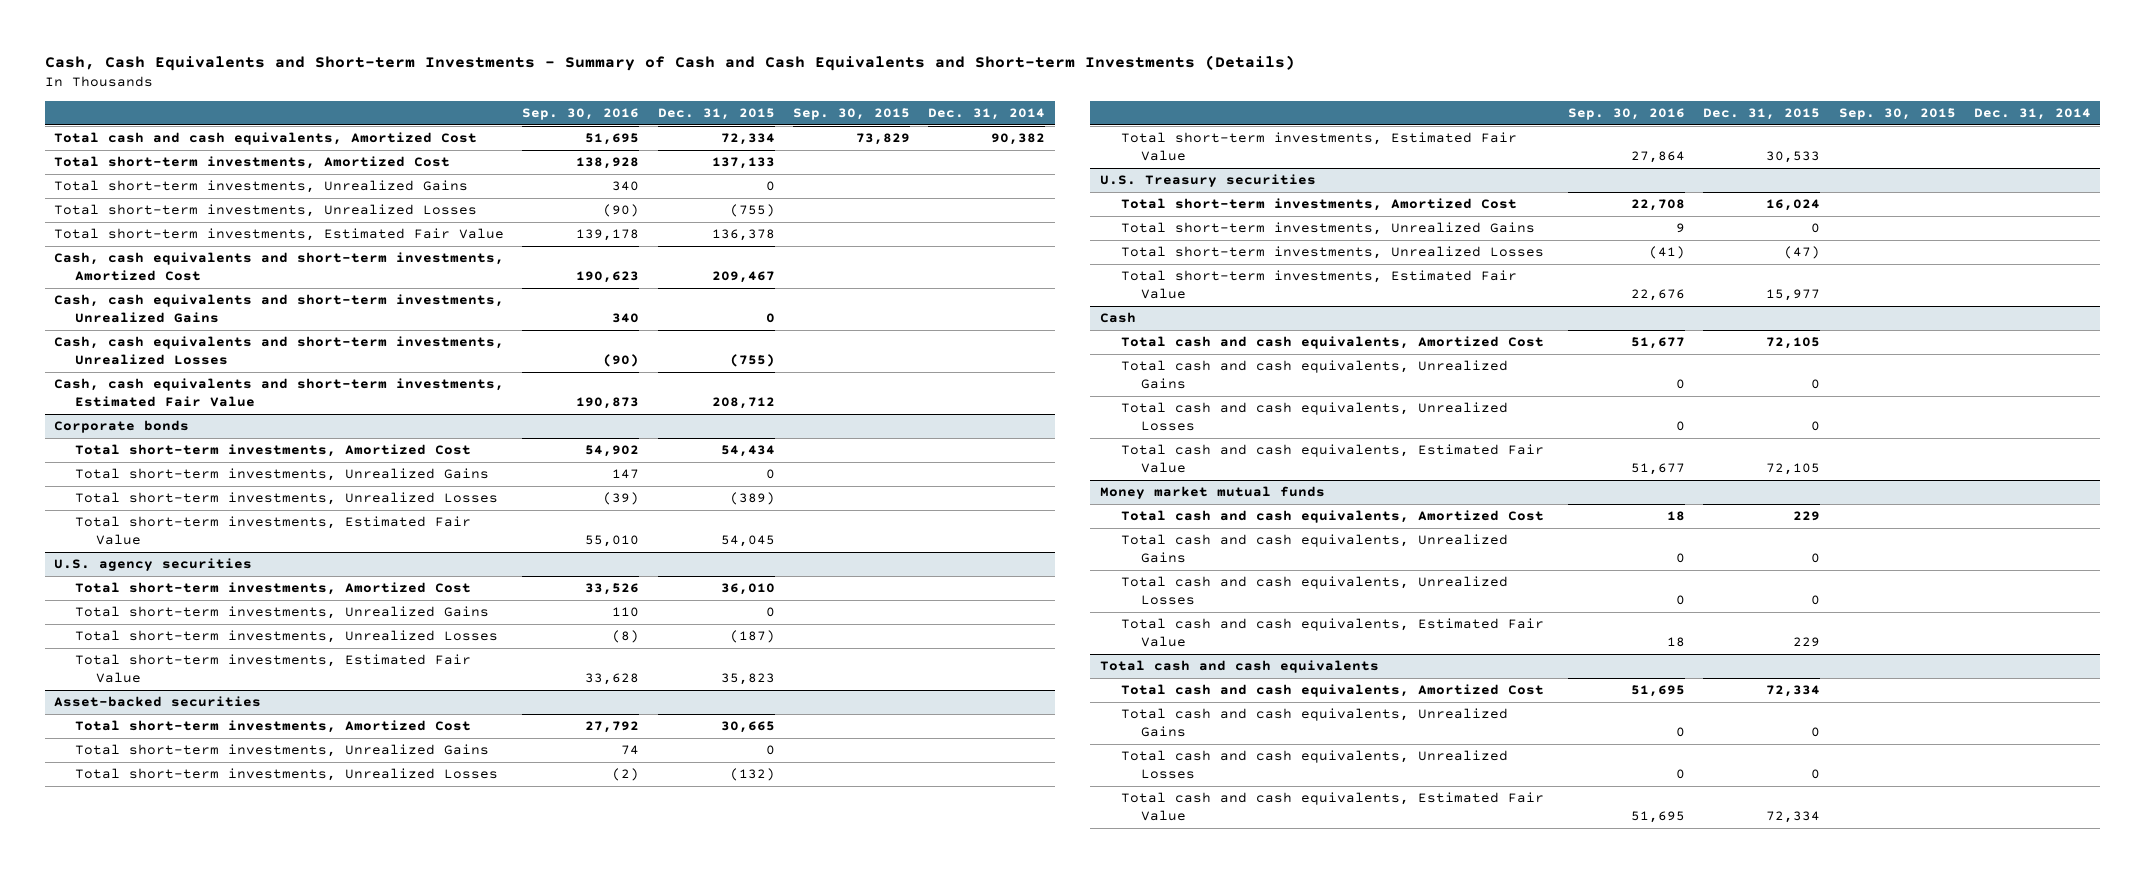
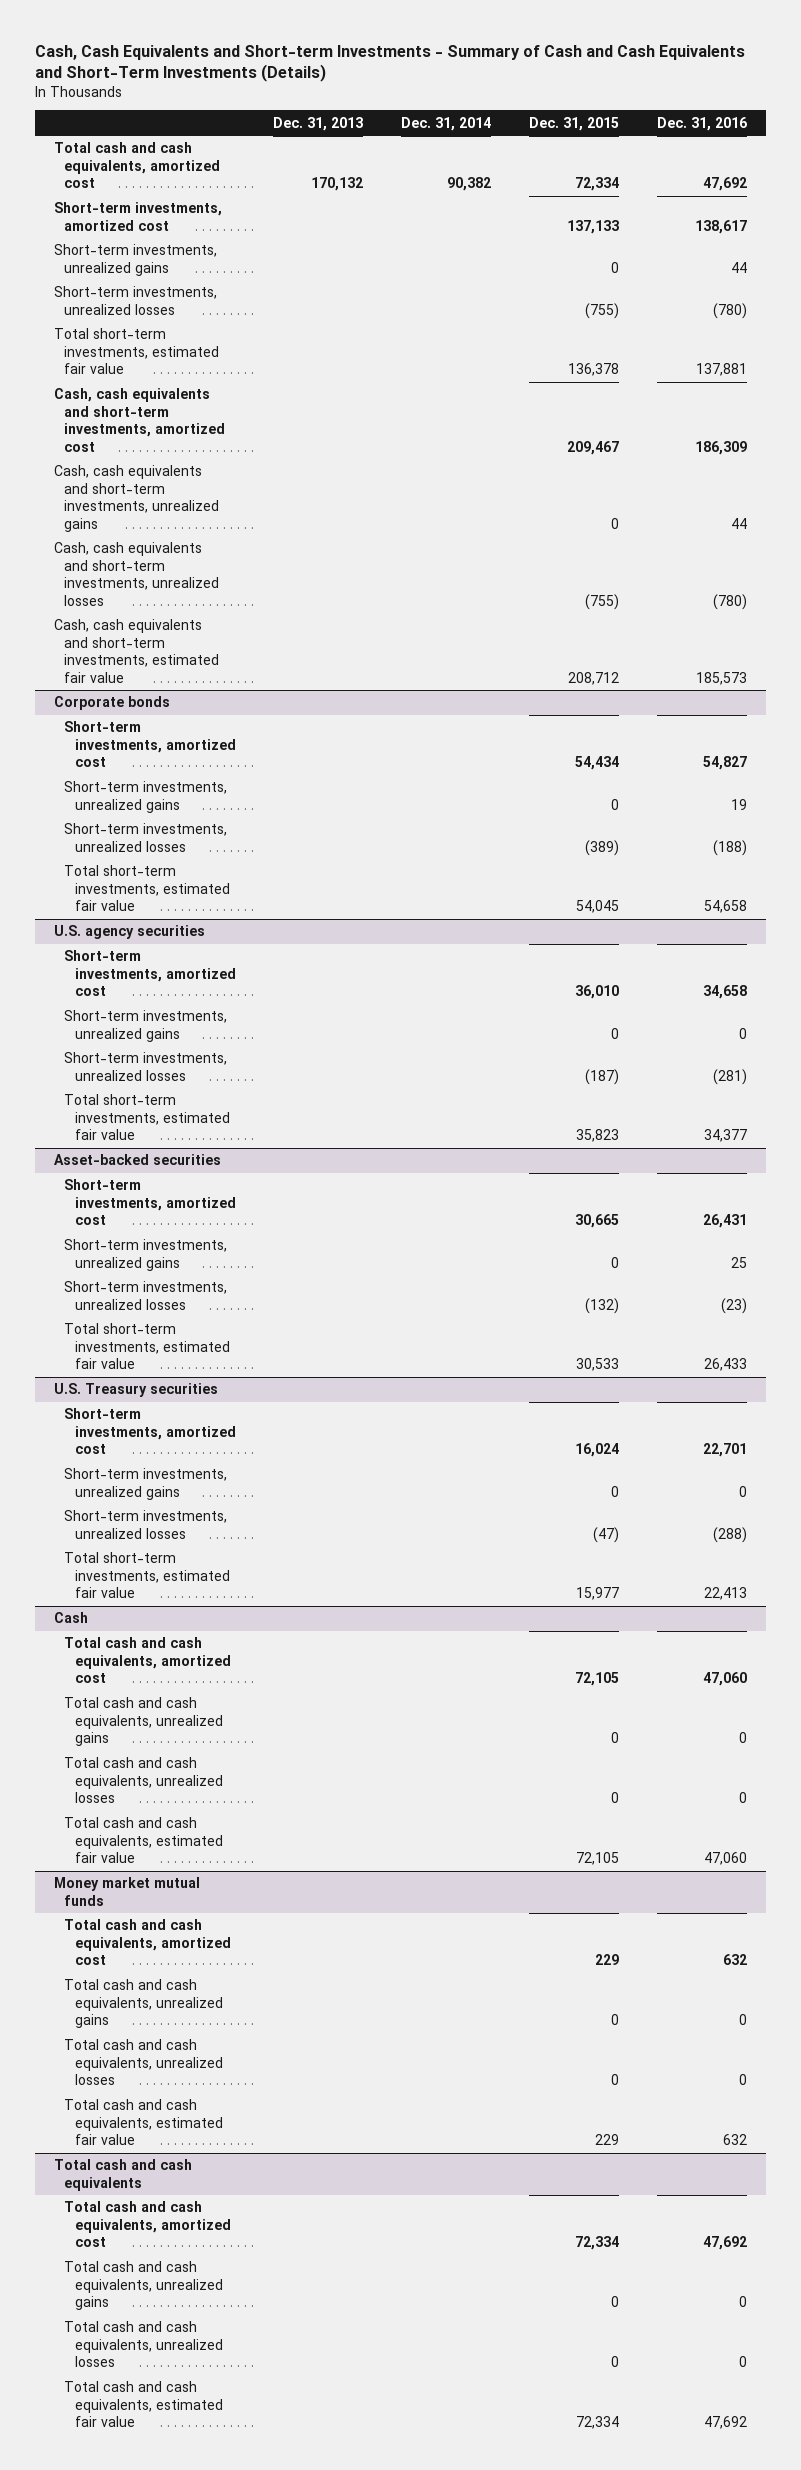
- Cash, Cash Equivalents and Short-term Investments - Summary of Cash and Cash Equivalents and Short-term Investments (Details)
+ Cash, Cash Equivalents and Short-term Investments - Summary of Cash and Cash Equivalents and Short-Term Investments (Details)
- | Sep. 30, 2016 | Dec. 31, 2015 | Sep. 30, 2015 | Dec. 31, 2014
+ | Dec. 31, 2013 | Dec. 31, 2014 | Dec. 31, 2015 | Dec. 31, 2016
- Total cash and cash equivalents, Amortized Cost | 51,695 | 72,334 | 73,829 | 90,382
- Total short-term investments, Amortized Cost | 138,928 | 137,133 | |
- Total short-term investments, Unrealized Gains | 340 | 0 | |
- Total short-term investments, Unrealized Losses | (90) | (755) | |
- Total short-term investments, Estimated Fair Value | 139,178 | 136,378 | |
- Cash, cash equivalents and short-term investments, Amortized Cost | 190,623 | 209,467 | |
- Cash, cash equivalents and short-term investments, Unrealized Gains | 340 | 0 | |
- Cash, cash equivalents and short-term investments, Unrealized Losses | (90) | (755) | |
- Cash, cash equivalents and short-term investments, Estimated Fair Value | 190,873 | 208,712 | |
+ Total cash and cash equivalents, amortized cost | 170,132 | 90,382 | 72,334 | 47,692
+ Short-term investments, amortized cost | | | 137,133 | 138,617
+ Short-term investments, unrealized gains | | | 0 | 44
+ Short-term investments, unrealized losses | | | (755) | (780)
+ Total short-term investments, estimated fair value | | | 136,378 | 137,881
+ Cash, cash equivalents and short-term investments, amortized cost | | | 209,467 | 186,309
+ Cash, cash equivalents and short-term investments, unrealized gains | | | 0 | 44
+ Cash, cash equivalents and short-term investments, unrealized losses | | | (755) | (780)
+ Cash, cash equivalents and short-term investments, estimated fair value | | | 208,712 | 185,573
@ Corporate bonds
- Total short-term investments, Amortized Cost | 54,902 | 54,434 | |
- Total short-term investments, Unrealized Gains | 147 | 0 | |
- Total short-term investments, Unrealized Losses | (39) | (389) | |
- Total short-term investments, Estimated Fair Value | 55,010 | 54,045 | |
+ Short-term investments, amortized cost | | | 54,434 | 54,827
+ Short-term investments, unrealized gains | | | 0 | 19
+ Short-term investments, unrealized losses | | | (389) | (188)
+ Total short-term investments, estimated fair value | | | 54,045 | 54,658
@ U.S. agency securities
- Total short-term investments, Amortized Cost | 33,526 | 36,010 | |
- Total short-term investments, Unrealized Gains | 110 | 0 | |
- Total short-term investments, Unrealized Losses | (8) | (187) | |
- Total short-term investments, Estimated Fair Value | 33,628 | 35,823 | |
+ Short-term investments, amortized cost | | | 36,010 | 34,658
+ Short-term investments, unrealized gains | | | 0 | 0
+ Short-term investments, unrealized losses | | | (187) | (281)
+ Total short-term investments, estimated fair value | | | 35,823 | 34,377
@ Asset-backed securities
- Total short-term investments, Amortized Cost | 27,792 | 30,665 | |
- Total short-term investments, Unrealized Gains | 74 | 0 | |
- Total short-term investments, Unrealized Losses | (2) | (132) | |
- Total short-term investments, Estimated Fair Value | 27,864 | 30,533 | |
+ Short-term investments, amortized cost | | | 30,665 | 26,431
+ Short-term investments, unrealized gains | | | 0 | 25
+ Short-term investments, unrealized losses | | | (132) | (23)
+ Total short-term investments, estimated fair value | | | 30,533 | 26,433
@ U.S. Treasury securities
- Total short-term investments, Amortized Cost | 22,708 | 16,024 | |
- Total short-term investments, Unrealized Gains | 9 | 0 | |
- Total short-term investments, Unrealized Losses | (41) | (47) | |
- Total short-term investments, Estimated Fair Value | 22,676 | 15,977 | |
+ Short-term investments, amortized cost | | | 16,024 | 22,701
+ Short-term investments, unrealized gains | | | 0 | 0
+ Short-term investments, unrealized losses | | | (47) | (288)
+ Total short-term investments, estimated fair value | | | 15,977 | 22,413
@ Cash
- Total cash and cash equivalents, Amortized Cost | 51,677 | 72,105 | |
- Total cash and cash equivalents, Unrealized Gains | 0 | 0 | |
- Total cash and cash equivalents, Unrealized Losses | 0 | 0 | |
- Total cash and cash equivalents, Estimated Fair Value | 51,677 | 72,105 | |
+ Total cash and cash equivalents, amortized cost | | | 72,105 | 47,060
+ Total cash and cash equivalents, unrealized gains | | | 0 | 0
+ Total cash and cash equivalents, unrealized losses | | | 0 | 0
+ Total cash and cash equivalents, estimated fair value | | | 72,105 | 47,060
@ Money market mutual funds
- Total cash and cash equivalents, Amortized Cost | 18 | 229 | |
- Total cash and cash equivalents, Unrealized Gains | 0 | 0 | |
- Total cash and cash equivalents, Unrealized Losses | 0 | 0 | |
- Total cash and cash equivalents, Estimated Fair Value | 18 | 229 | |
+ Total cash and cash equivalents, amortized cost | | | 229 | 632
+ Total cash and cash equivalents, unrealized gains | | | 0 | 0
+ Total cash and cash equivalents, unrealized losses | | | 0 | 0
+ Total cash and cash equivalents, estimated fair value | | | 229 | 632
@ Total cash and cash equivalents
- Total cash and cash equivalents, Amortized Cost | 51,695 | 72,334 | |
- Total cash and cash equivalents, Unrealized Gains | 0 | 0 | |
- Total cash and cash equivalents, Unrealized Losses | 0 | 0 | |
- Total cash and cash equivalents, Estimated Fair Value | 51,695 | 72,334 | |
+ Total cash and cash equivalents, amortized cost | | | 72,334 | 47,692
+ Total cash and cash equivalents, unrealized gains | | | 0 | 0
+ Total cash and cash equivalents, unrealized losses | | | 0 | 0
+ Total cash and cash equivalents, estimated fair value | | | 72,334 | 47,692

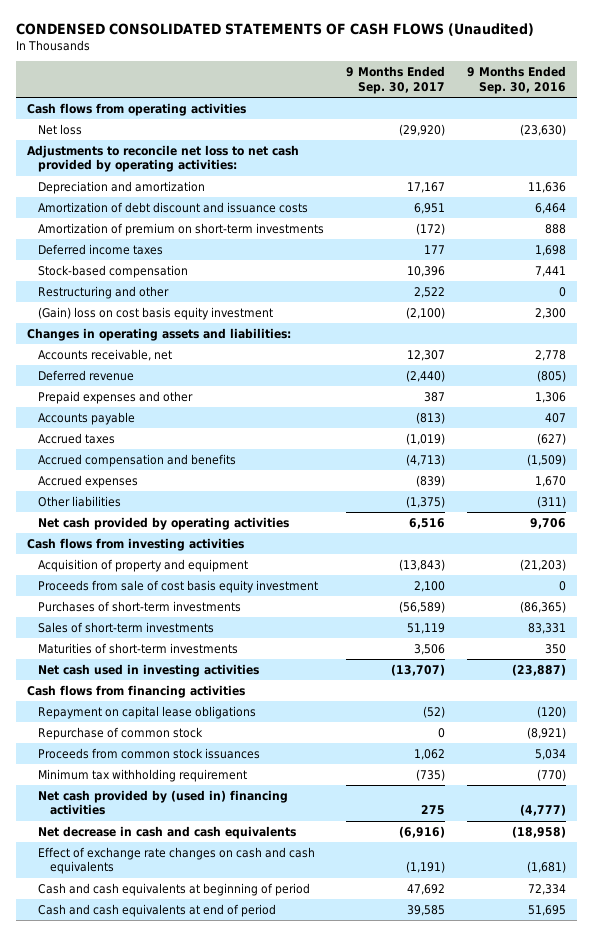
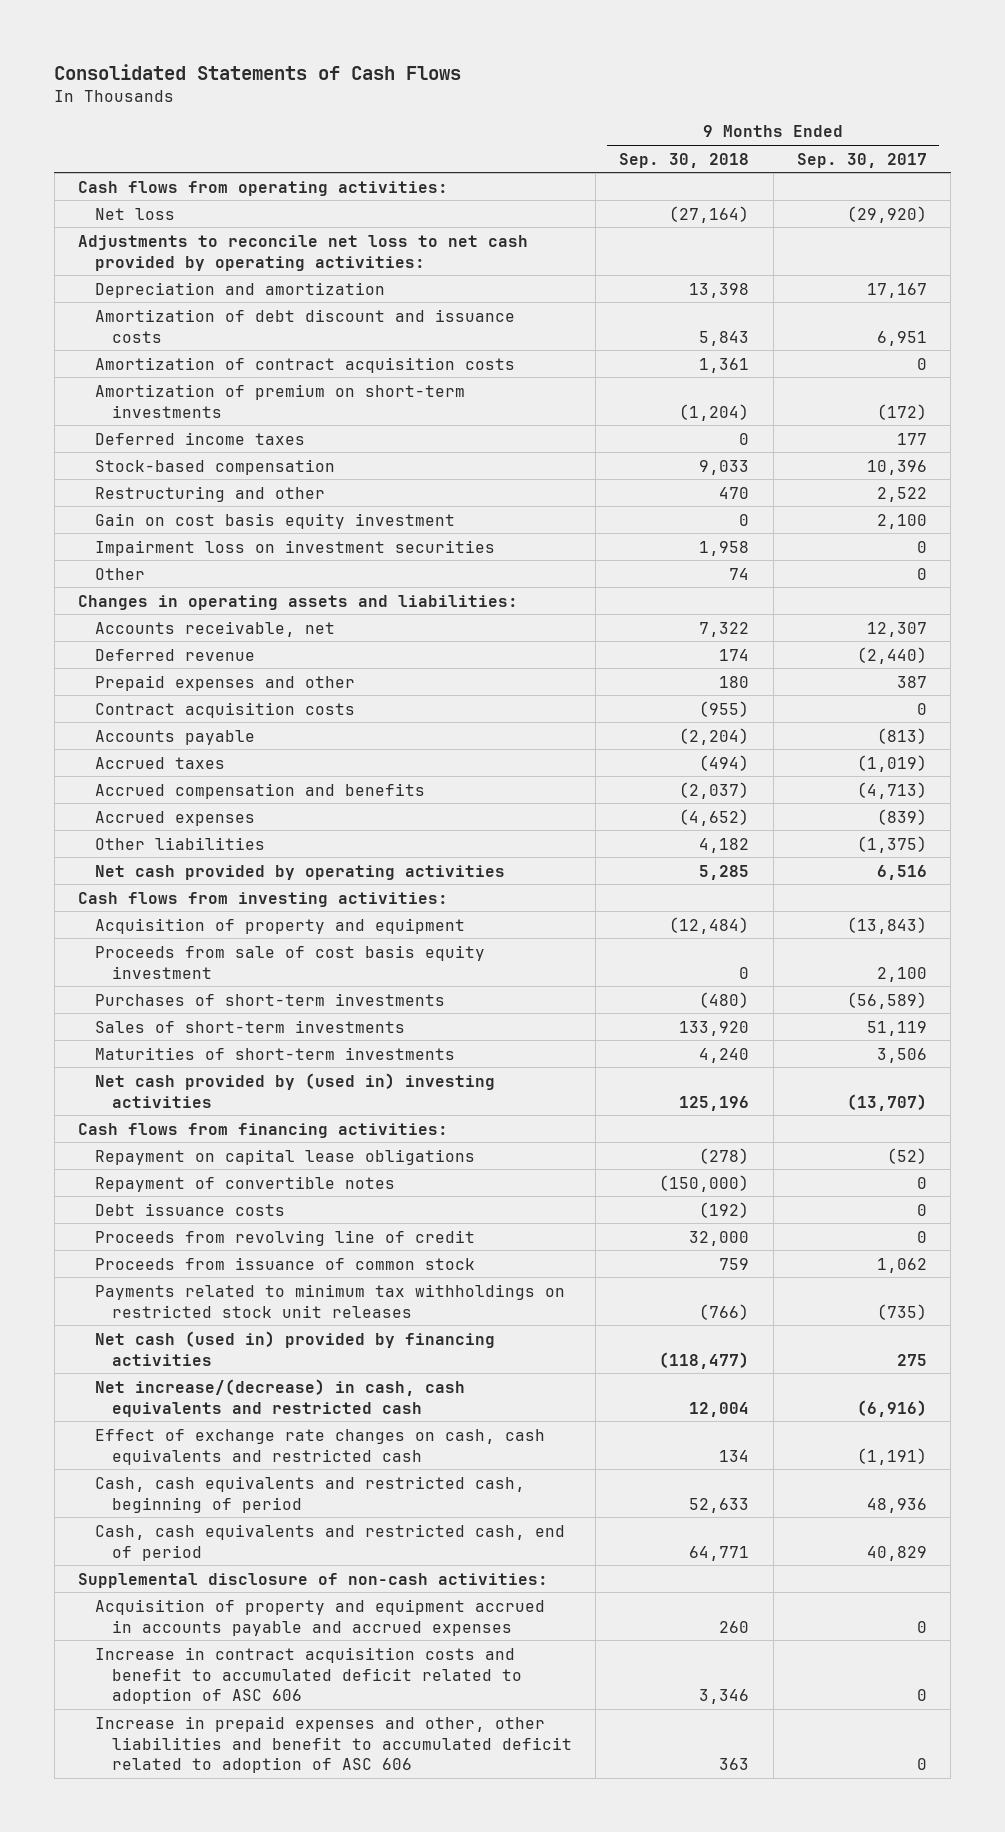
- CONDENSED CONSOLIDATED STATEMENTS OF CASH FLOWS (Unaudited)
+ Consolidated Statements of Cash Flows
- | 9 Months Ended Sep. 30, 2017 | 9 Months Ended Sep. 30, 2016
+ | 9 Months Ended Sep. 30, 2018 | 9 Months Ended Sep. 30, 2017
- Cash flows from operating activities
+ Cash flows from operating activities:
+ Amortization of contract acquisition costs | 1,361 | 0
- (Gain) loss on cost basis equity investment | (2,100) | 2,300
+ Gain on cost basis equity investment | 0 | 2,100
+ Impairment loss on investment securities | 1,958 | 0
+ Other | 74 | 0
+ Contract acquisition costs | (955) | 0
- Cash flows from investing activities
+ Cash flows from investing activities:
- Net cash used in investing activities | (13,707) | (23,887)
- Cash flows from financing activities
+ Net cash provided by (used in) investing activities | 125,196 | (13,707)
+ Cash flows from financing activities:
- Repurchase of common stock | 0 | (8,921)
- Proceeds from common stock issuances | 1,062 | 5,034
- Minimum tax withholding requirement | (735) | (770)
- Net cash provided by (used in) financing activities | 275 | (4,777)
- Net decrease in cash and cash equivalents | (6,916) | (18,958)
- Effect of exchange rate changes on cash and cash equivalents | (1,191) | (1,681)
- Cash and cash equivalents at beginning of period | 47,692 | 72,334
- Cash and cash equivalents at end of period | 39,585 | 51,695
+ Repayment of convertible notes | (150,000) | 0
+ Debt issuance costs | (192) | 0
+ Proceeds from revolving line of credit | 32,000 | 0
+ Proceeds from issuance of common stock | 759 | 1,062
+ Payments related to minimum tax withholdings on restricted stock unit releases | (766) | (735)
+ Net cash (used in) provided by financing activities | (118,477) | 275
+ Net increase/(decrease) in cash, cash equivalents and restricted cash | 12,004 | (6,916)
+ Effect of exchange rate changes on cash, cash equivalents and restricted cash | 134 | (1,191)
+ Cash, cash equivalents and restricted cash, beginning of period | 52,633 | 48,936
+ Cash, cash equivalents and restricted cash, end of period | 64,771 | 40,829
+ Supplemental disclosure of non-cash activities:
+ Acquisition of property and equipment accrued in accounts payable and accrued expenses | 260 | 0
+ Increase in contract acquisition costs and benefit to accumulated deficit related to adoption of ASC 606 | 3,346 | 0
+ Increase in prepaid expenses and other, other liabilities and benefit to accumulated deficit related to adoption of ASC 606 | 363 | 0

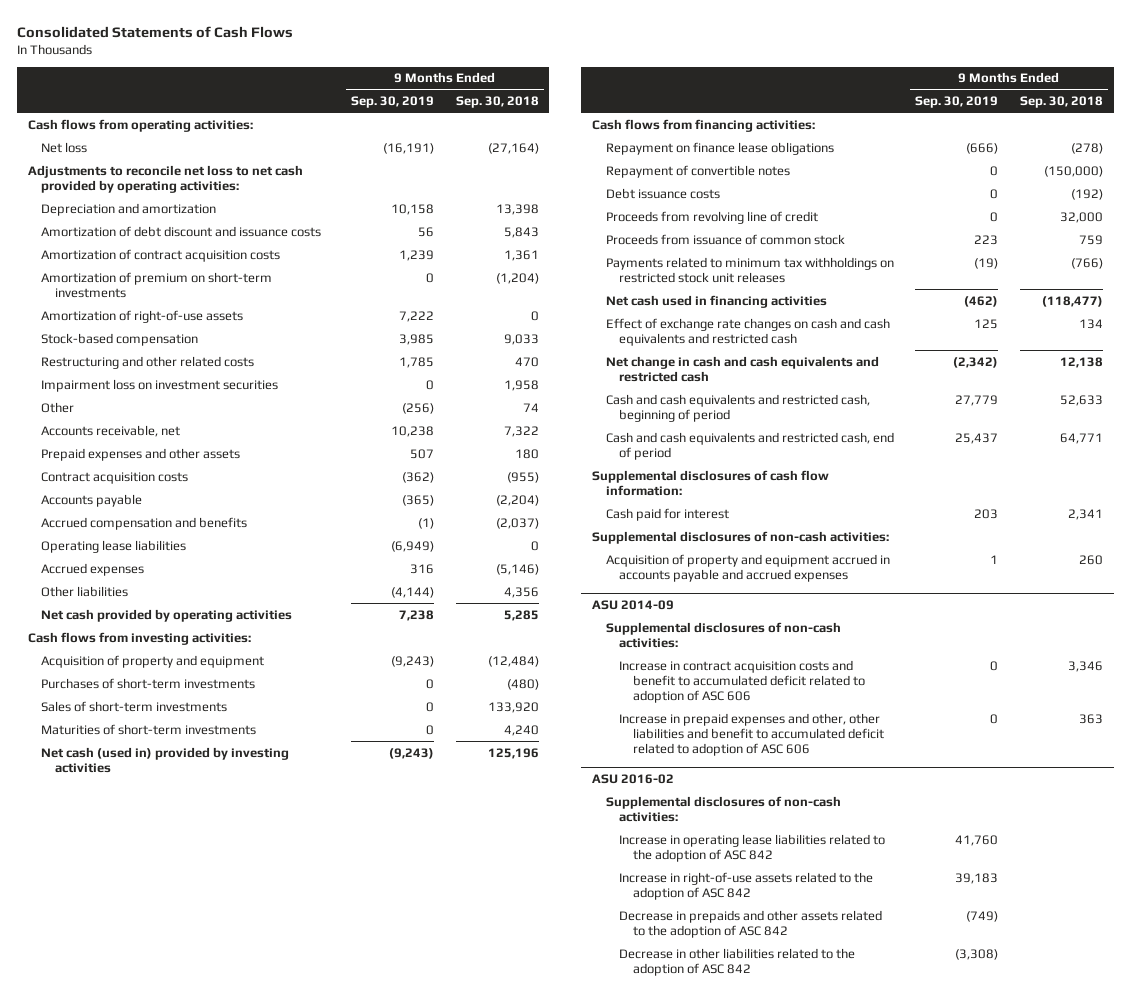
- | 9 Months Ended Sep. 30, 2018 | 9 Months Ended Sep. 30, 2017
+ | 9 Months Ended Sep. 30, 2019 | 9 Months Ended Sep. 30, 2018
- Deferred income taxes | 0 | 177
+ Amortization of right-of-use assets | 7,222 | 0
- Restructuring and other | 470 | 2,522
- Gain on cost basis equity investment | 0 | 2,100
+ Restructuring and other related costs | 1,785 | 470
- Changes in operating assets and liabilities:
- Deferred revenue | 174 | (2,440)
- Prepaid expenses and other | 180 | 387
+ Prepaid expenses and other assets | 507 | 180
- Accrued taxes | (494) | (1,019)
- Accrued expenses | (4,652) | (839)
- Other liabilities | 4,182 | (1,375)
+ Operating lease liabilities | (6,949) | 0
+ Accrued expenses | 316 | (5,146)
+ Other liabilities | (4,144) | 4,356
- Proceeds from sale of cost basis equity investment | 0 | 2,100
- Net cash provided by (used in) investing activities | 125,196 | (13,707)
+ Net cash (used in) provided by investing activities | (9,243) | 125,196
- Repayment on capital lease obligations | (278) | (52)
+ Repayment on finance lease obligations | (666) | (278)
- Net cash (used in) provided by financing activities | (118,477) | 275
- Net increase/(decrease) in cash, cash equivalents and restricted cash | 12,004 | (6,916)
- Effect of exchange rate changes on cash, cash equivalents and restricted cash | 134 | (1,191)
- Cash, cash equivalents and restricted cash, beginning of period | 52,633 | 48,936
- Cash, cash equivalents and restricted cash, end of period | 64,771 | 40,829
- Supplemental disclosure of non-cash activities:
+ Net cash used in financing activities | (462) | (118,477)
+ Effect of exchange rate changes on cash and cash equivalents and restricted cash | 125 | 134
+ Net change in cash and cash equivalents and restricted cash | (2,342) | 12,138
+ Cash and cash equivalents and restricted cash, beginning of period | 27,779 | 52,633
+ Cash and cash equivalents and restricted cash, end of period | 25,437 | 64,771
+ Supplemental disclosures of cash flow information:
+ Cash paid for interest | 203 | 2,341
+ Supplemental disclosures of non-cash activities:
+ ASU 2014-09
+ Supplemental disclosures of non-cash activities:
+ ASU 2016-02
+ Supplemental disclosures of non-cash activities:
+ Increase in operating lease liabilities related to the adoption of ASC 842 | 41,760 |
+ Increase in right-of-use assets related to the adoption of ASC 842 | 39,183 |
+ Decrease in prepaids and other assets related to the adoption of ASC 842 | (749) |
+ Decrease in other liabilities related to the adoption of ASC 842 | (3,308) |

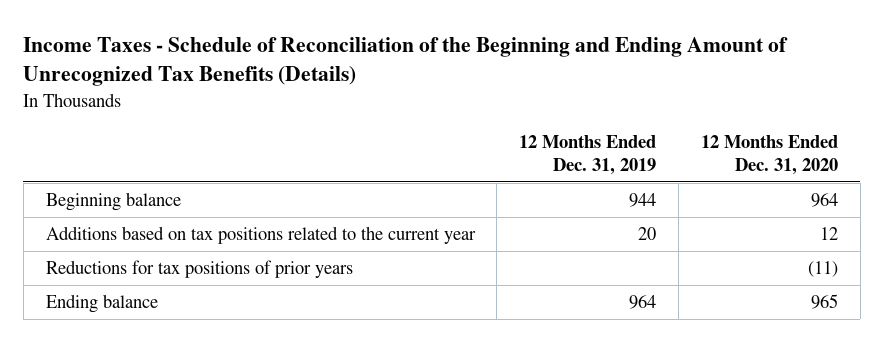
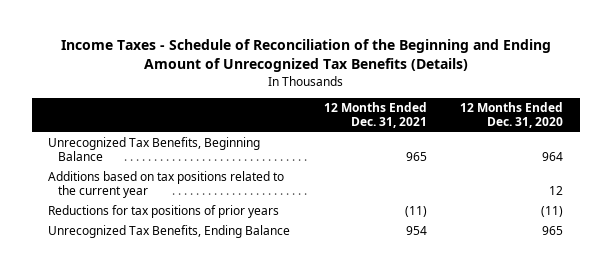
- | 12 Months Ended Dec. 31, 2019 | 12 Months Ended Dec. 31, 2020
+ | 12 Months Ended Dec. 31, 2021 | 12 Months Ended Dec. 31, 2020
- Beginning balance | 944 | 964
+ Unrecognized Tax Benefits, Beginning Balance | 965 | 964
- Ending balance | 964 | 965
+ Unrecognized Tax Benefits, Ending Balance | 954 | 965

